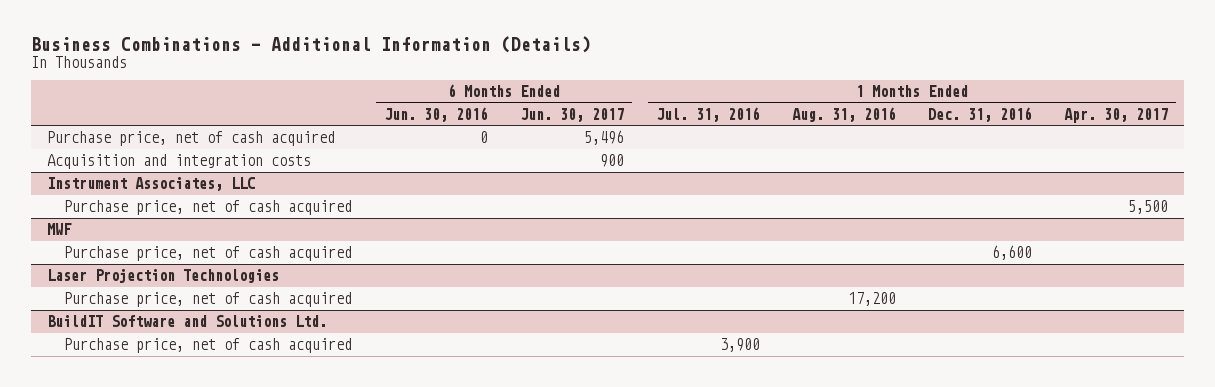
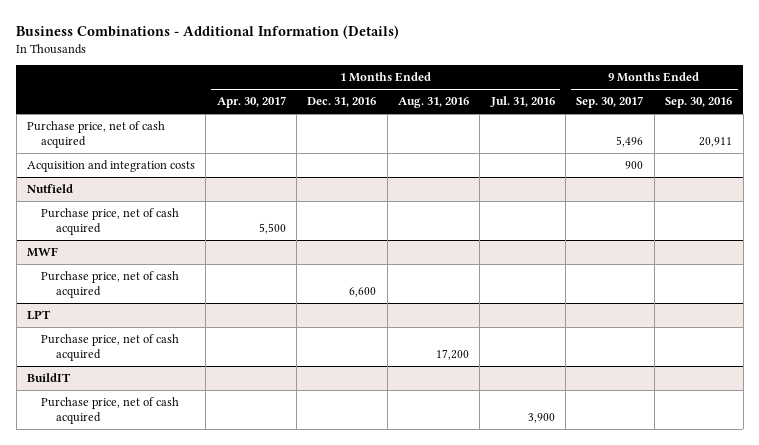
- | 6 Months Ended Jun. 30, 2016 | 6 Months Ended Jun. 30, 2017 | 1 Months Ended Jul. 31, 2016 | 1 Months Ended Aug. 31, 2016 | 1 Months Ended Dec. 31, 2016 | 1 Months Ended Apr. 30, 2017
+ | 1 Months Ended Apr. 30, 2017 | 1 Months Ended Dec. 31, 2016 | 1 Months Ended Aug. 31, 2016 | 1 Months Ended Jul. 31, 2016 | 9 Months Ended Sep. 30, 2017 | 9 Months Ended Sep. 30, 2016
- Instrument Associates, LLC
+ Nutfield
- Laser Projection Technologies
+ LPT
- BuildIT Software and Solutions Ltd.
+ BuildIT

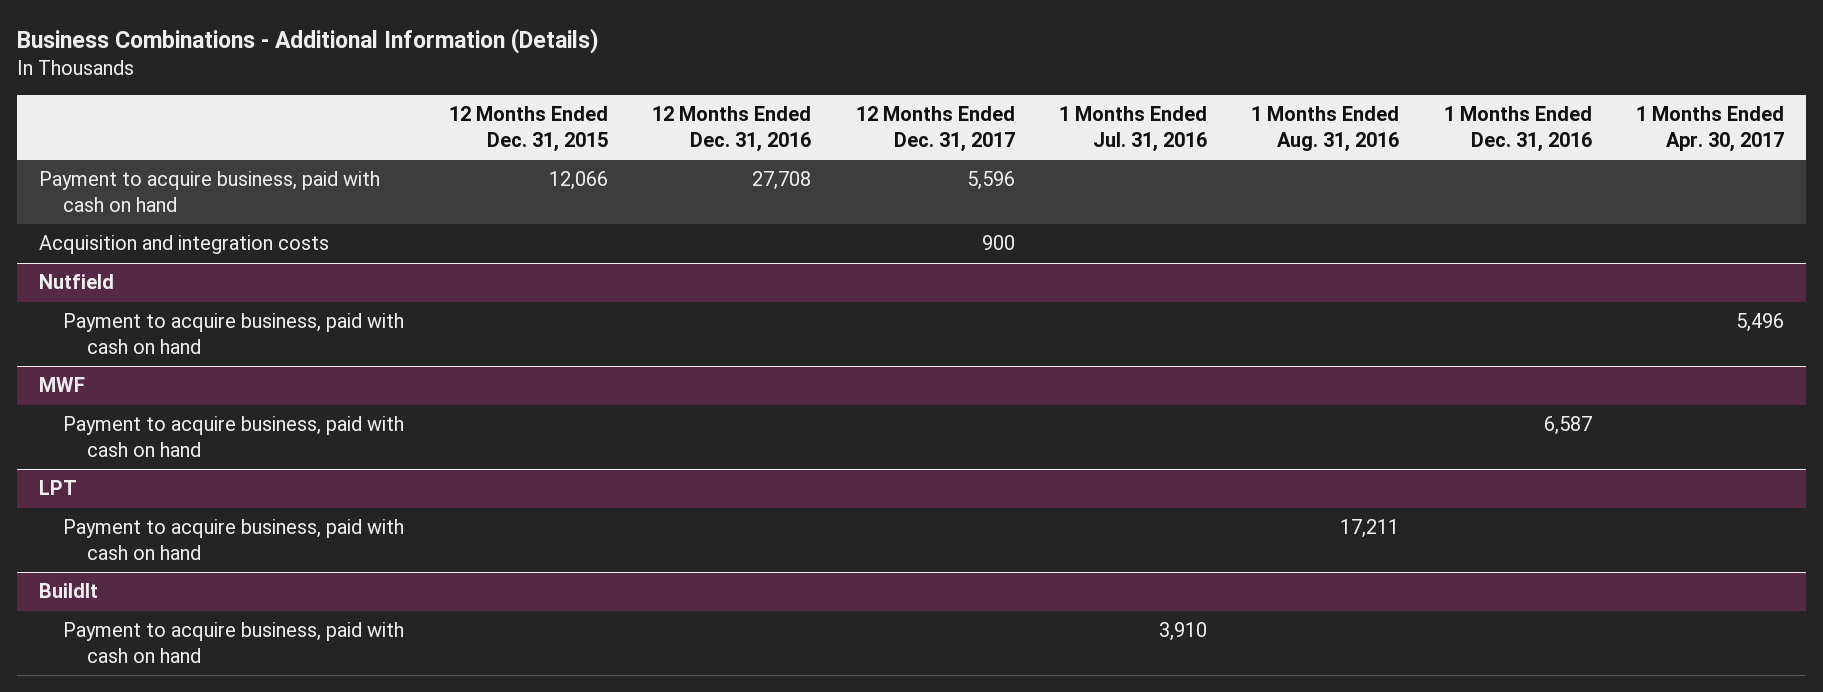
- | 1 Months Ended Apr. 30, 2017 | 1 Months Ended Dec. 31, 2016 | 1 Months Ended Aug. 31, 2016 | 1 Months Ended Jul. 31, 2016 | 9 Months Ended Sep. 30, 2017 | 9 Months Ended Sep. 30, 2016
+ | 12 Months Ended Dec. 31, 2015 | 12 Months Ended Dec. 31, 2016 | 12 Months Ended Dec. 31, 2017 | 1 Months Ended Jul. 31, 2016 | 1 Months Ended Aug. 31, 2016 | 1 Months Ended Dec. 31, 2016 | 1 Months Ended Apr. 30, 2017
- Purchase price, net of cash acquired | | | | | 5,496 | 20,911
+ Payment to acquire business, paid with cash on hand | 12,066 | 27,708 | 5,596 | | | |
@ Nutfield
- Purchase price, net of cash acquired | 5,500 | | | | |
+ Payment to acquire business, paid with cash on hand | | | | | | | 5,496
@ MWF
- Purchase price, net of cash acquired | | 6,600 | | | |
+ Payment to acquire business, paid with cash on hand | | | | | | 6,587 |
@ LPT
- Purchase price, net of cash acquired | | | 17,200 | | |
- BuildIT
- Purchase price, net of cash acquired | | | | 3,900 | |
@ LPT
+ Payment to acquire business, paid with cash on hand | | | | | 17,211 | |
+ BuildIt
+ Payment to acquire business, paid with cash on hand | | | | 3,910 | | |

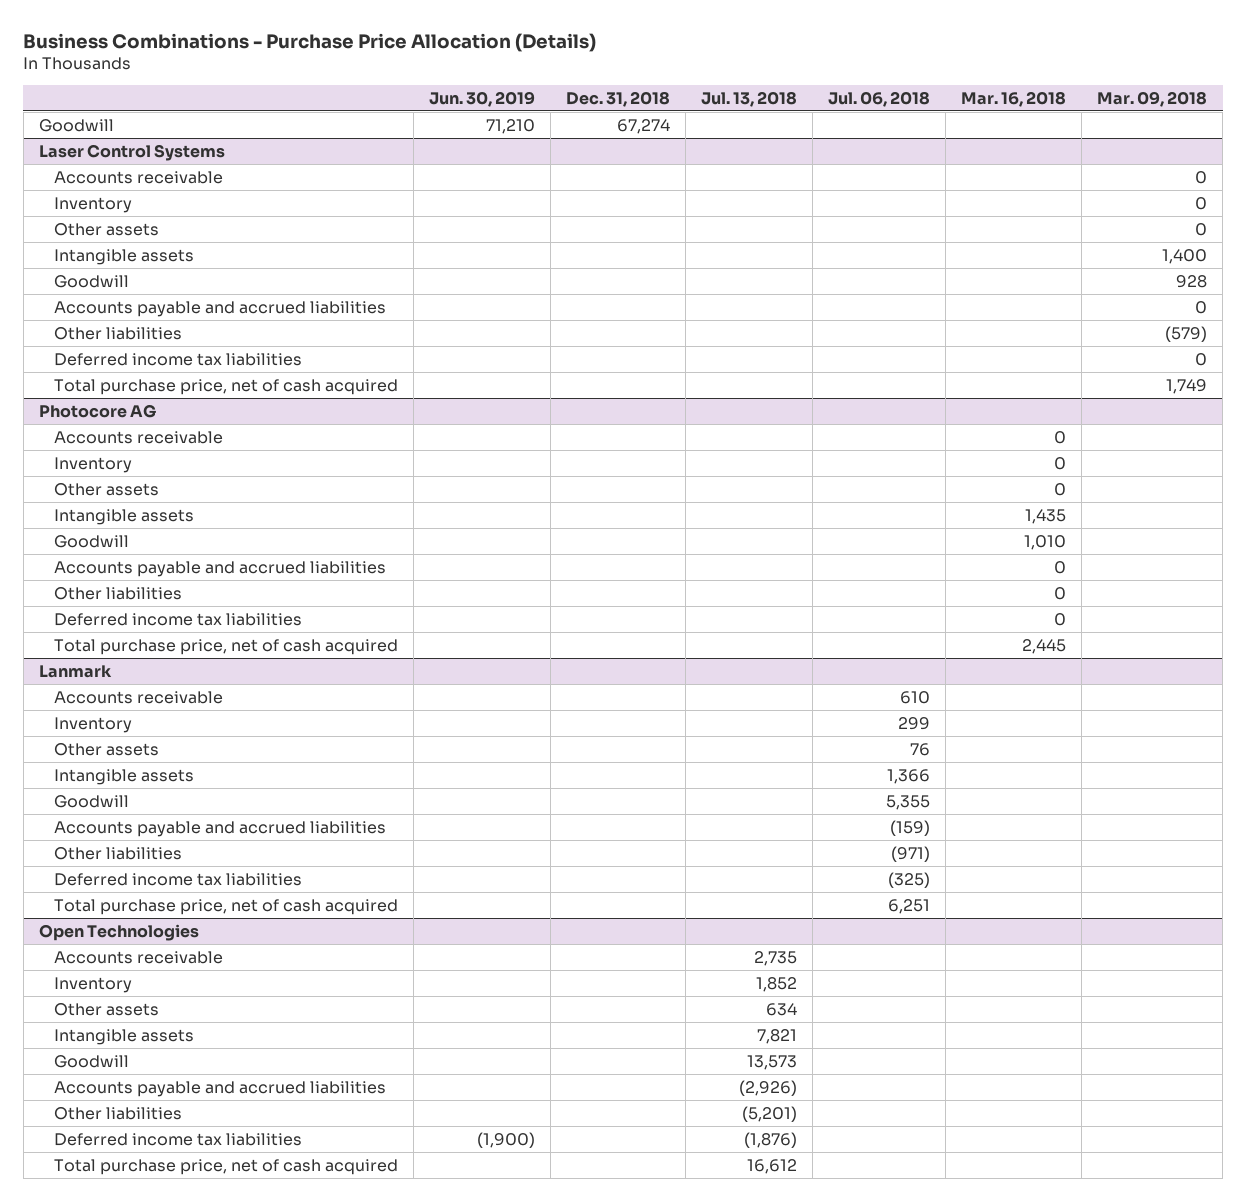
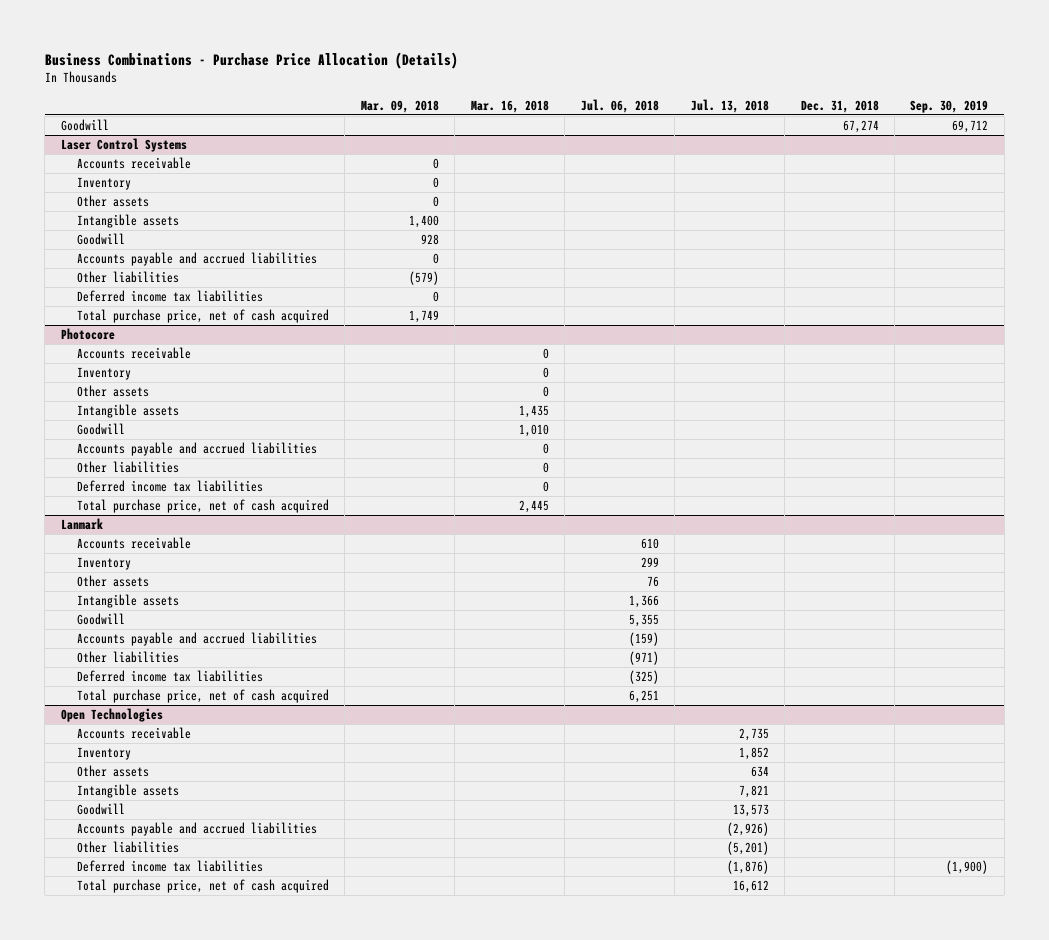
- | Jun. 30, 2019 | Dec. 31, 2018 | Jul. 13, 2018 | Jul. 06, 2018 | Mar. 16, 2018 | Mar. 09, 2018
+ | Mar. 09, 2018 | Mar. 16, 2018 | Jul. 06, 2018 | Jul. 13, 2018 | Dec. 31, 2018 | Sep. 30, 2019
- Photocore AG
+ Photocore

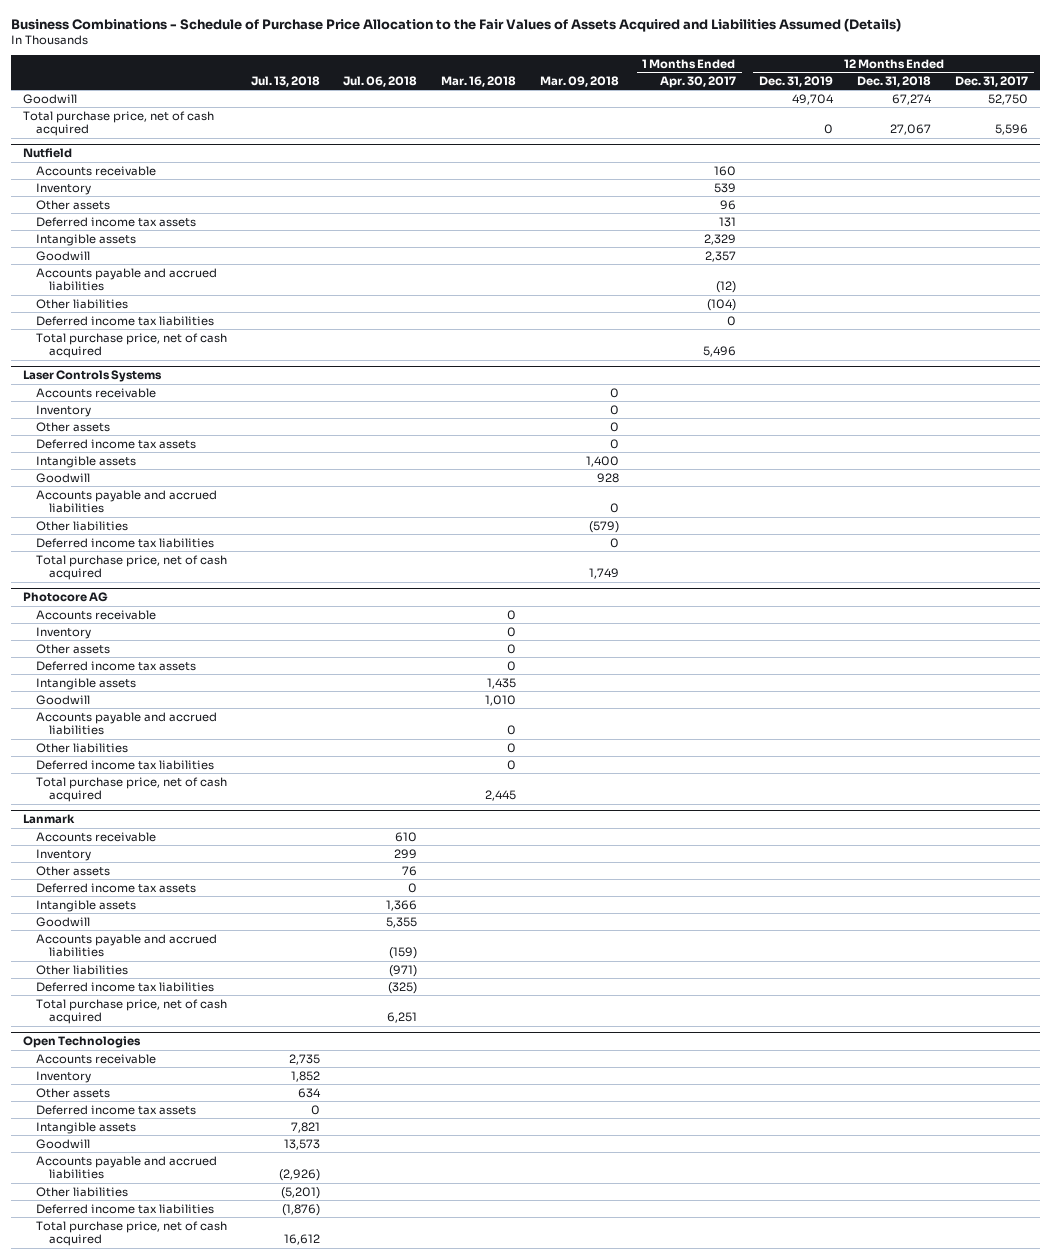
- Business Combinations - Purchase Price Allocation (Details)
+ Business Combinations - Schedule of Purchase Price Allocation to the Fair Values of Assets Acquired and Liabilities Assumed (Details)
- | Mar. 09, 2018 | Mar. 16, 2018 | Jul. 06, 2018 | Jul. 13, 2018 | Dec. 31, 2018 | Sep. 30, 2019
+ | Jul. 13, 2018 | Jul. 06, 2018 | Mar. 16, 2018 | Mar. 09, 2018 | 1 Months Ended Apr. 30, 2017 | 12 Months Ended Dec. 31, 2019 | 12 Months Ended Dec. 31, 2018 | 12 Months Ended Dec. 31, 2017
- Laser Control Systems
+ Total purchase price, net of cash acquired | | | | | | 0 | 27,067 | 5,596
+ Nutfield
+ Accounts receivable | | | | | 160 | | |
+ Inventory | | | | | 539 | | |
+ Other assets | | | | | 96 | | |
+ Deferred income tax assets | | | | | 131 | | |
+ Intangible assets | | | | | 2,329 | | |
+ Goodwill | | | | | 2,357 | | |
+ Accounts payable and accrued liabilities | | | | | (12) | | |
+ Other liabilities | | | | | (104) | | |
+ Deferred income tax liabilities | | | | | 0 | | |
+ Total purchase price, net of cash acquired | | | | | 5,496 | | |
+ Laser Controls Systems
+ Deferred income tax assets | | | | 0 | | | |
- Photocore
+ Photocore AG
+ Deferred income tax assets | | | 0 | | | | |
@ Lanmark
+ Deferred income tax assets | | 0 | | | | | |
@ Open Technologies
+ Deferred income tax assets | 0 | | | | | | |

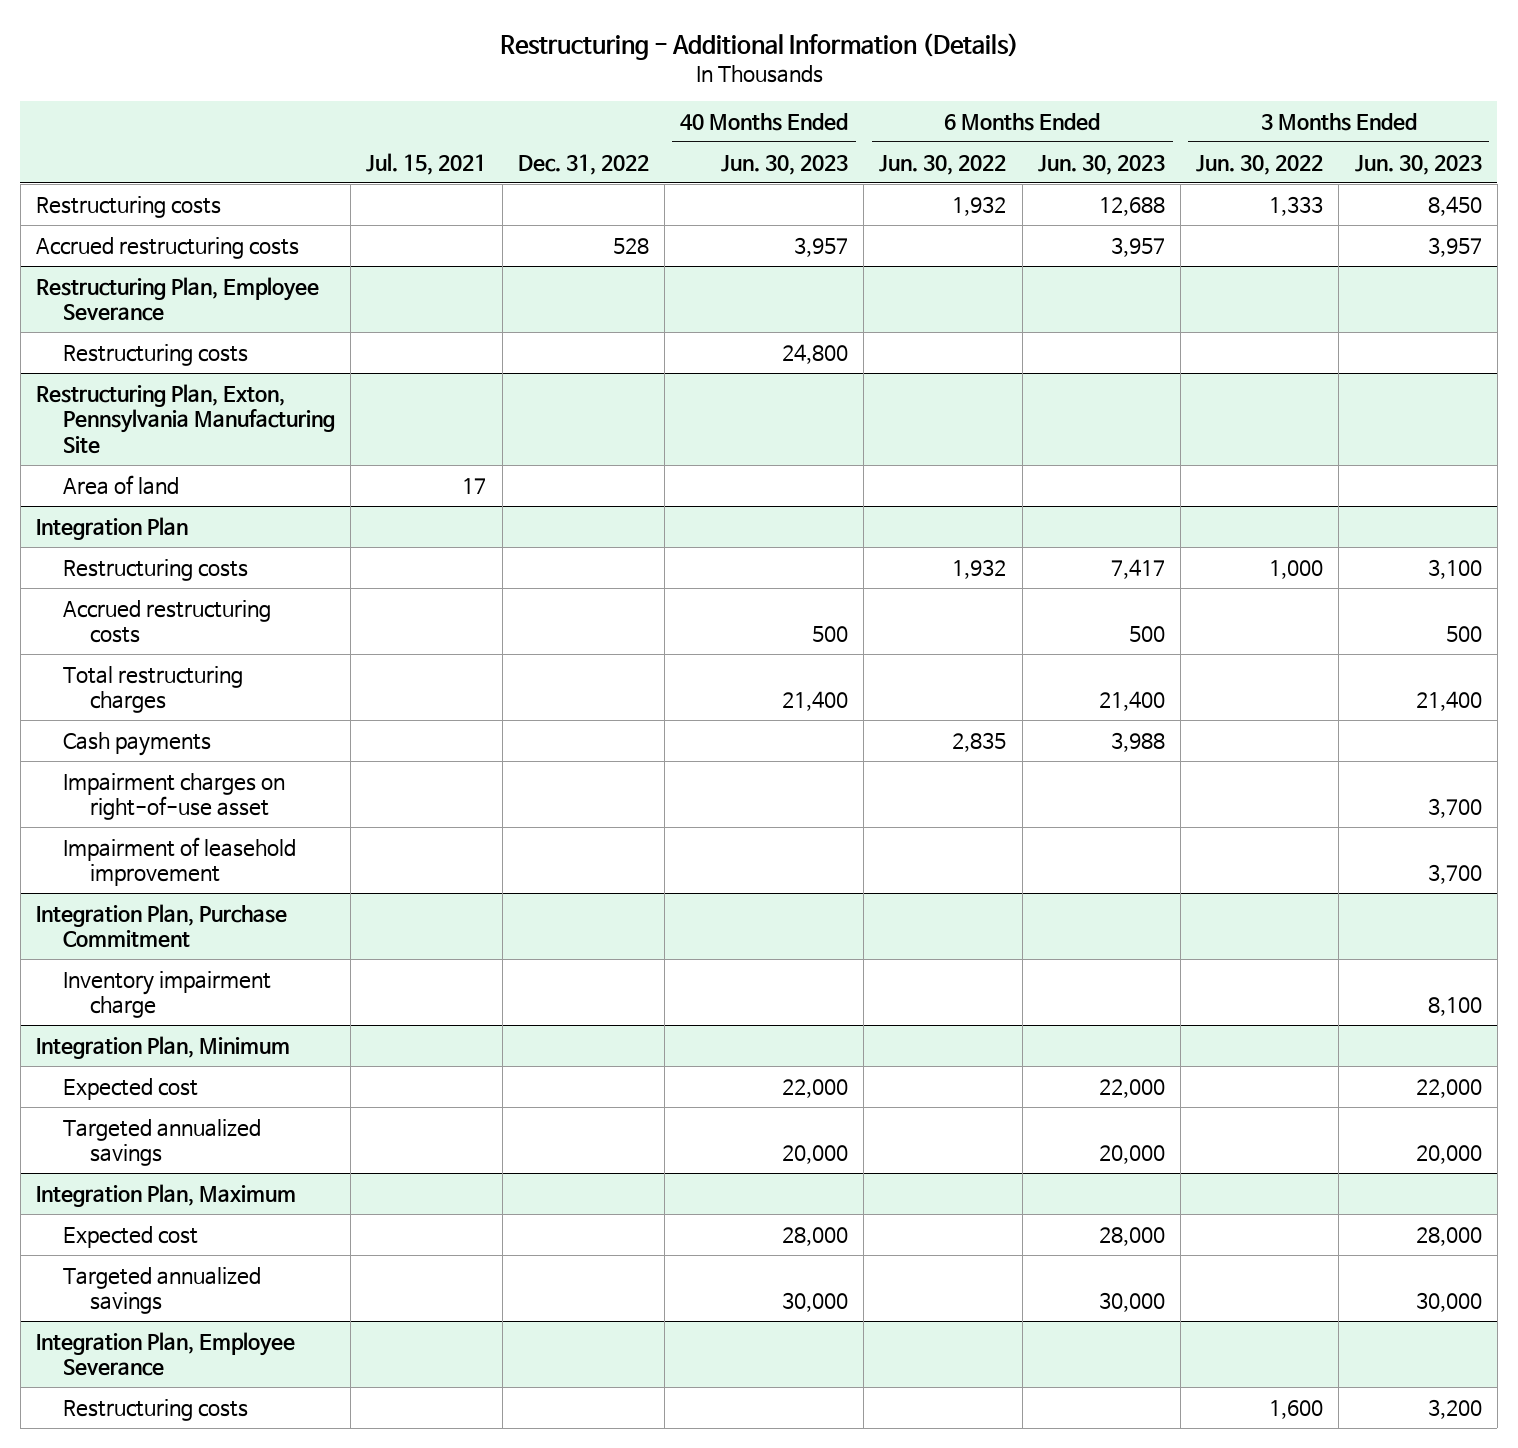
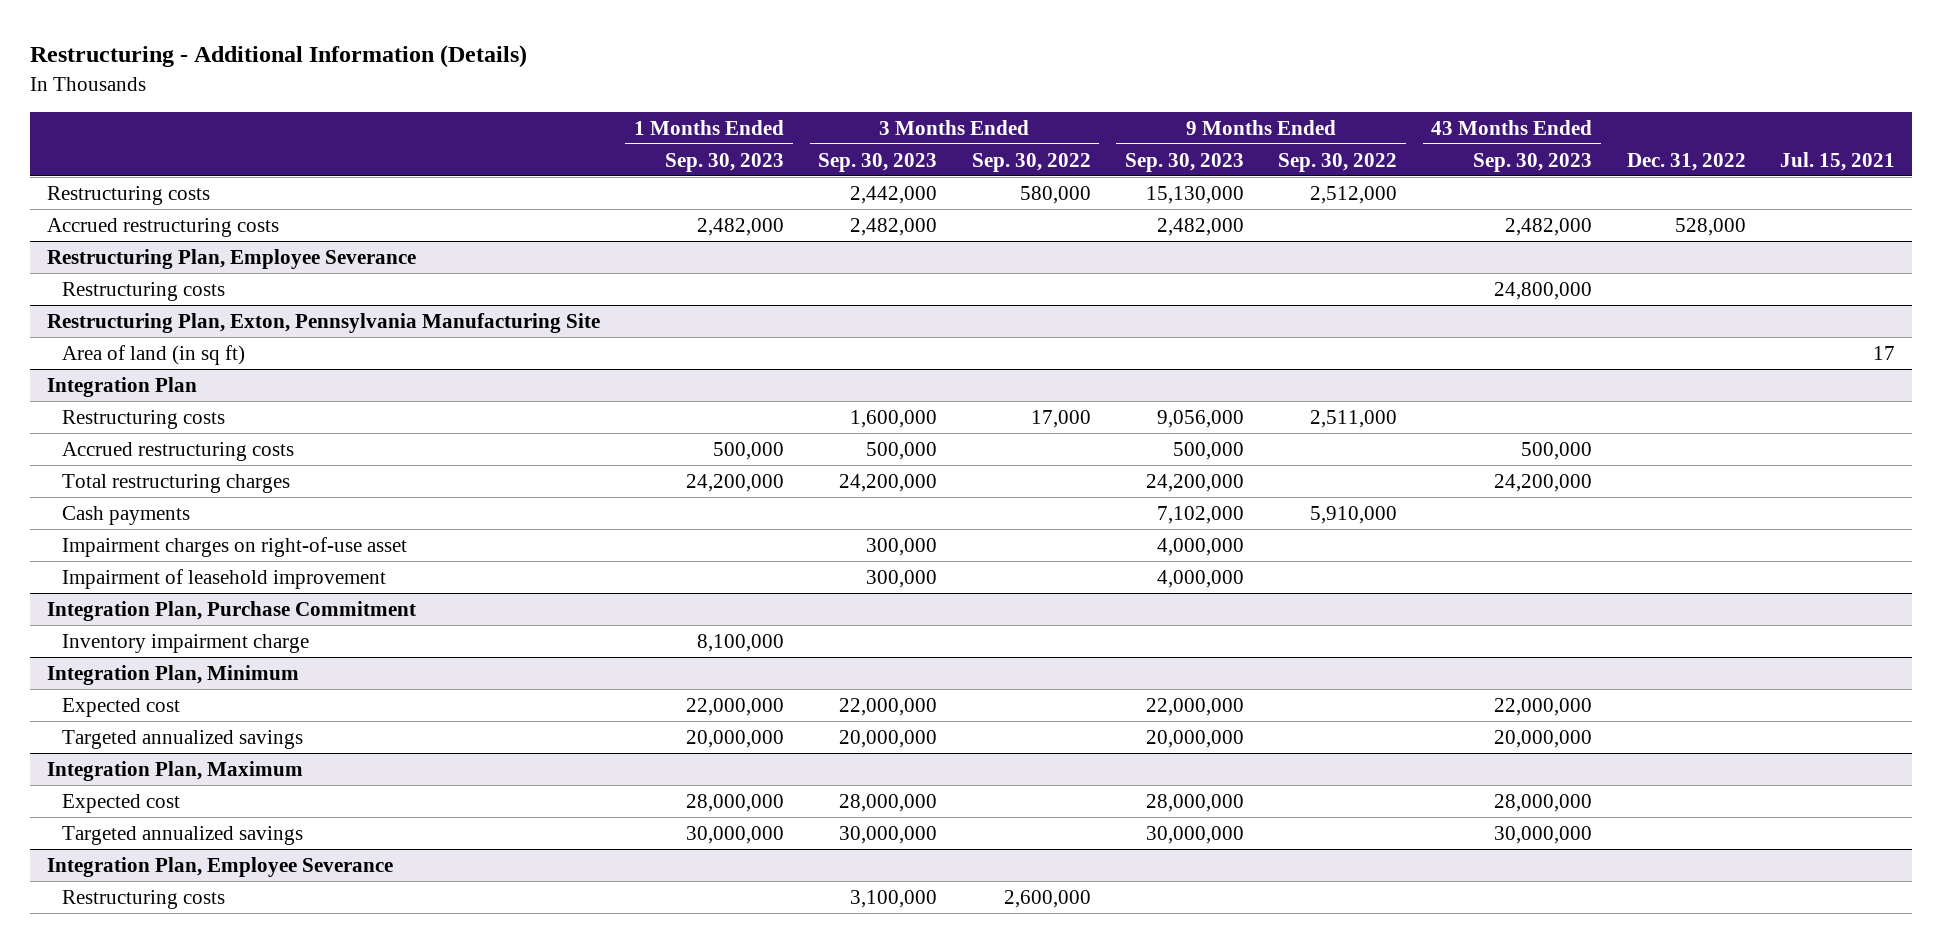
- | Jul. 15, 2021 | Dec. 31, 2022 | 40 Months Ended Jun. 30, 2023 | 6 Months Ended Jun. 30, 2022 | 6 Months Ended Jun. 30, 2023 | 3 Months Ended Jun. 30, 2022 | 3 Months Ended Jun. 30, 2023
+ | 1 Months Ended Sep. 30, 2023 | 3 Months Ended Sep. 30, 2023 | 3 Months Ended Sep. 30, 2022 | 9 Months Ended Sep. 30, 2023 | 9 Months Ended Sep. 30, 2022 | 43 Months Ended Sep. 30, 2023 | Dec. 31, 2022 | Jul. 15, 2021
- Accrued restructuring costs | | 528 | 3,957 | | 3,957 | | 3,957
+ Accrued restructuring costs | 2,482,000 | 2,482,000 | | 2,482,000 | | 2,482,000 | 528,000 |
@ Restructuring Plan, Exton, Pennsylvania Manufacturing Site
- Area of land | 17 | | | | | |
+ Area of land (in sq ft) | | | | | | | | 17

